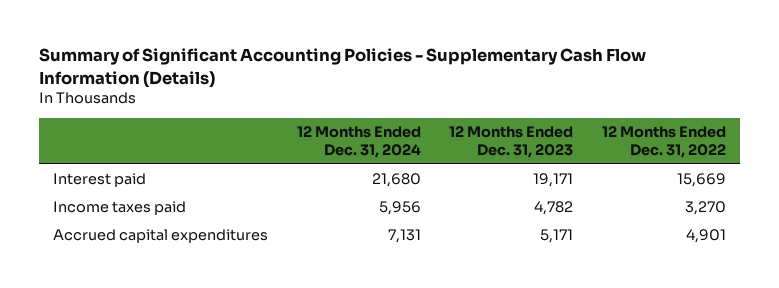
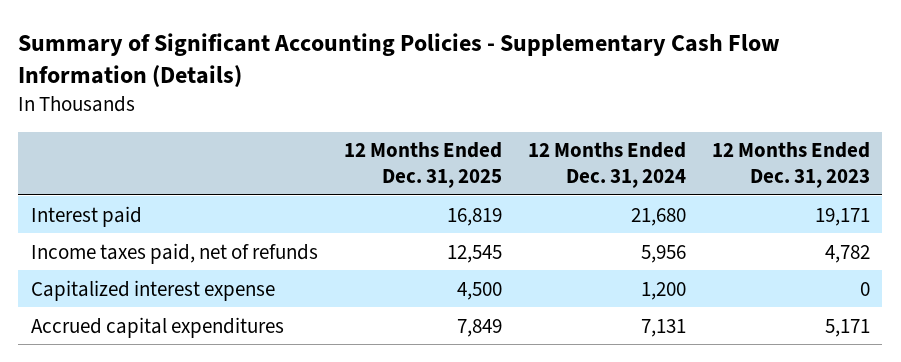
- | 12 Months Ended Dec. 31, 2024 | 12 Months Ended Dec. 31, 2023 | 12 Months Ended Dec. 31, 2022
+ | 12 Months Ended Dec. 31, 2025 | 12 Months Ended Dec. 31, 2024 | 12 Months Ended Dec. 31, 2023
- Income taxes paid | 5,956 | 4,782 | 3,270
+ Income taxes paid, net of refunds | 12,545 | 5,956 | 4,782
+ Capitalized interest expense | 4,500 | 1,200 | 0

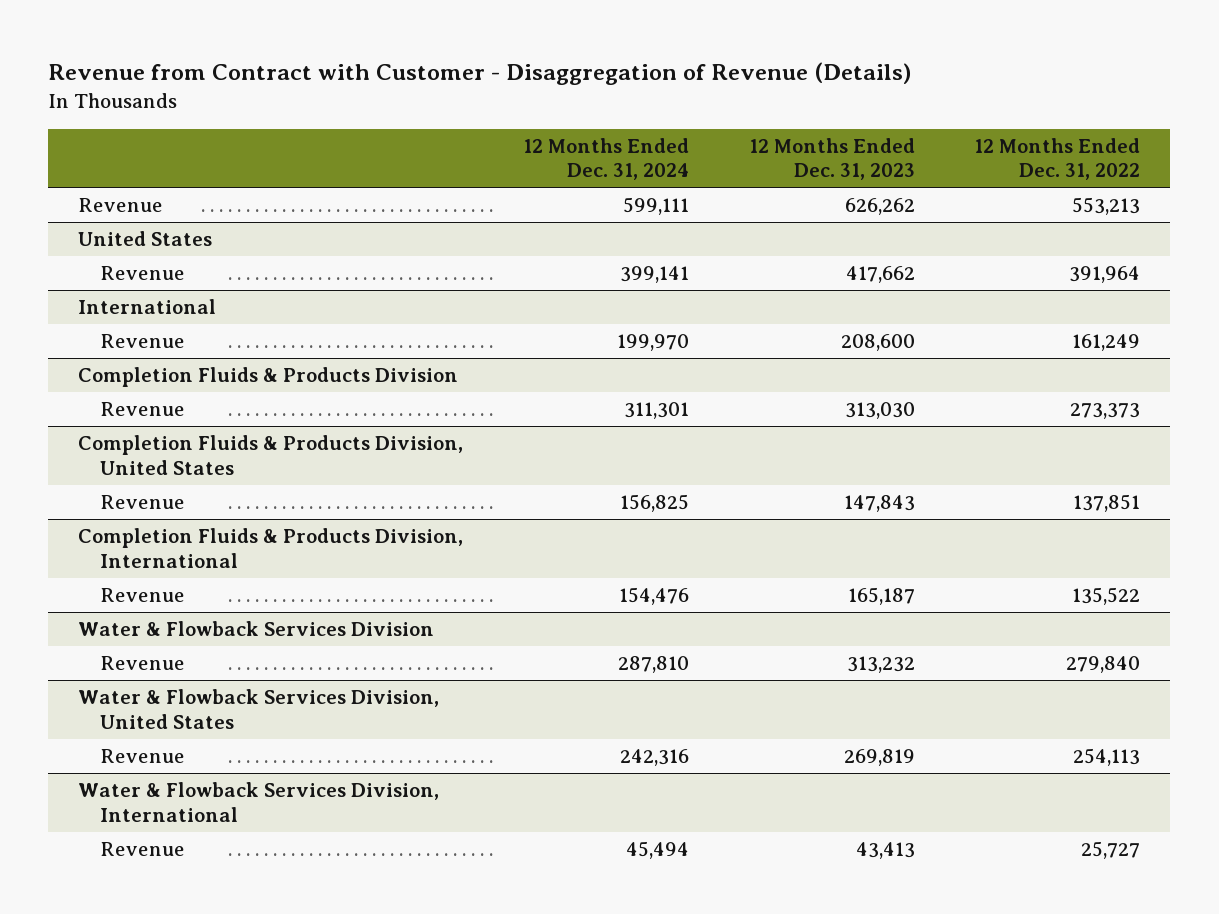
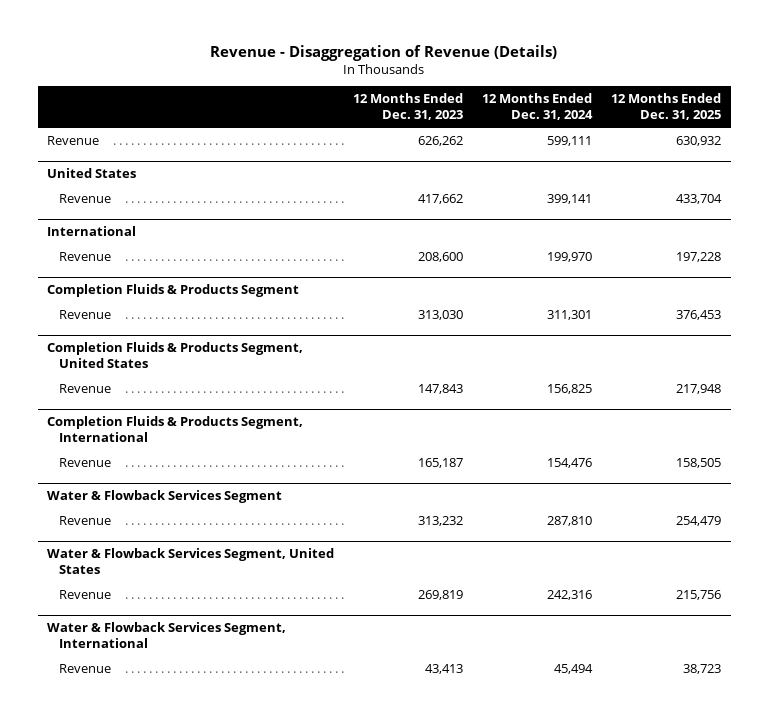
- Revenue from Contract with Customer - Disaggregation of Revenue (Details)
+ Revenue - Disaggregation of Revenue (Details)
- | 12 Months Ended Dec. 31, 2024 | 12 Months Ended Dec. 31, 2023 | 12 Months Ended Dec. 31, 2022
+ | 12 Months Ended Dec. 31, 2023 | 12 Months Ended Dec. 31, 2024 | 12 Months Ended Dec. 31, 2025
- Completion Fluids & Products Division
+ Completion Fluids & Products Segment
- Completion Fluids & Products Division, United States
+ Completion Fluids & Products Segment, United States
- Completion Fluids & Products Division, International
+ Completion Fluids & Products Segment, International
- Water & Flowback Services Division
+ Water & Flowback Services Segment
- Water & Flowback Services Division, United States
+ Water & Flowback Services Segment, United States
- Water & Flowback Services Division, International
+ Water & Flowback Services Segment, International

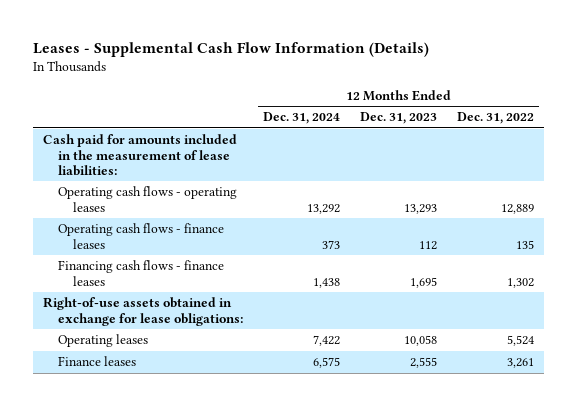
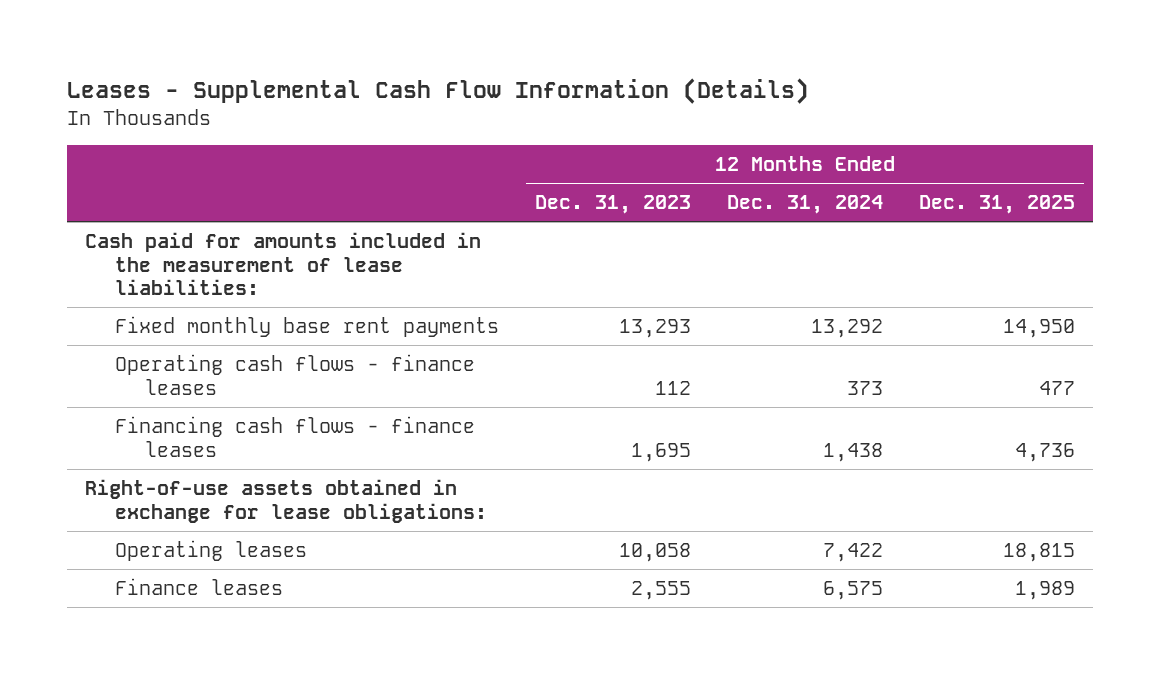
- | 12 Months Ended Dec. 31, 2024 | 12 Months Ended Dec. 31, 2023 | 12 Months Ended Dec. 31, 2022
+ | 12 Months Ended Dec. 31, 2023 | 12 Months Ended Dec. 31, 2024 | 12 Months Ended Dec. 31, 2025
- Operating cash flows - operating leases | 13,292 | 13,293 | 12,889
+ Fixed monthly base rent payments | 13,293 | 13,292 | 14,950

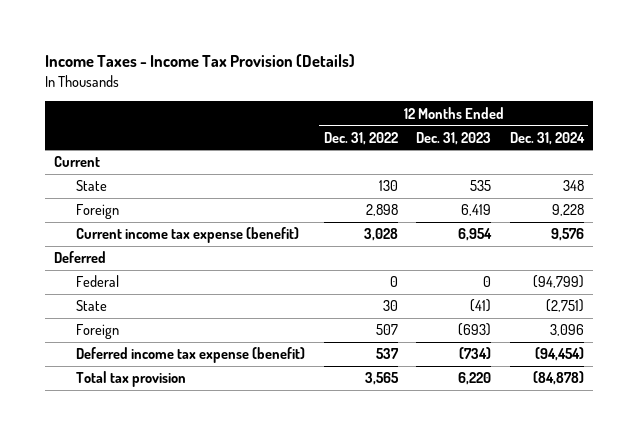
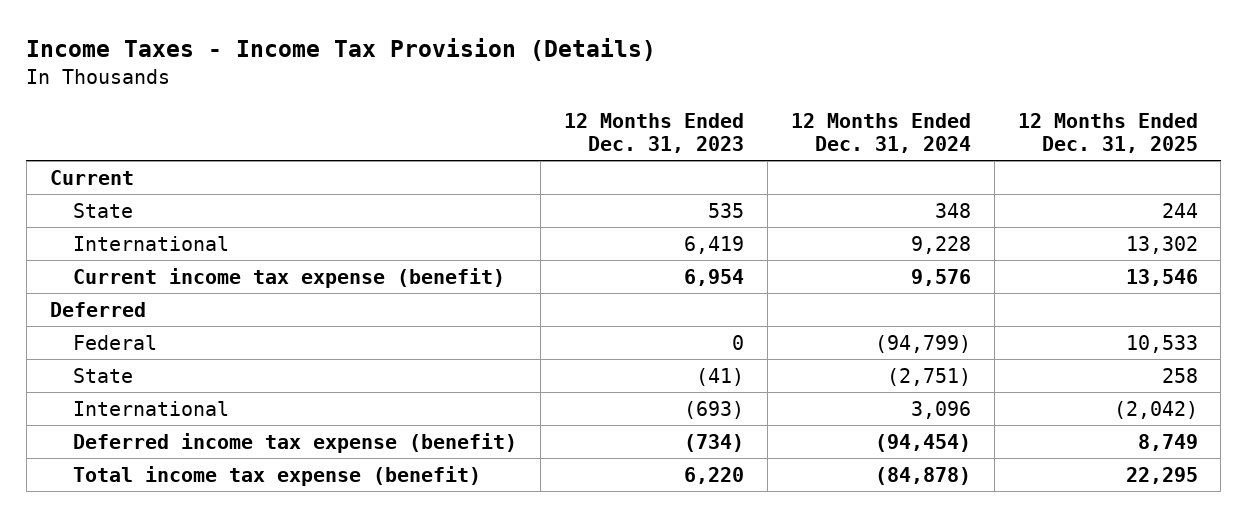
- | 12 Months Ended Dec. 31, 2022 | 12 Months Ended Dec. 31, 2023 | 12 Months Ended Dec. 31, 2024
+ | 12 Months Ended Dec. 31, 2023 | 12 Months Ended Dec. 31, 2024 | 12 Months Ended Dec. 31, 2025
- Foreign | 2,898 | 6,419 | 9,228
+ International | 6,419 | 9,228 | 13,302
- Foreign | 507 | (693) | 3,096
+ International | (693) | 3,096 | (2,042)
- Total tax provision | 3,565 | 6,220 | (84,878)
+ Total income tax expense (benefit) | 6,220 | (84,878) | 22,295

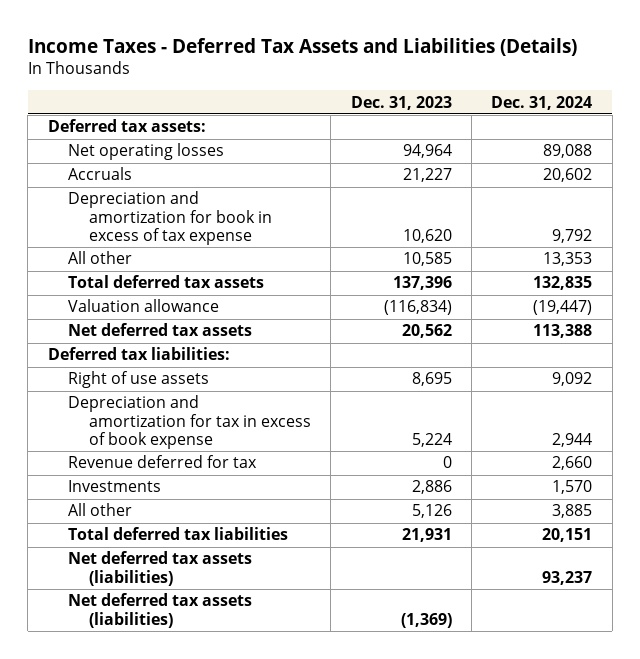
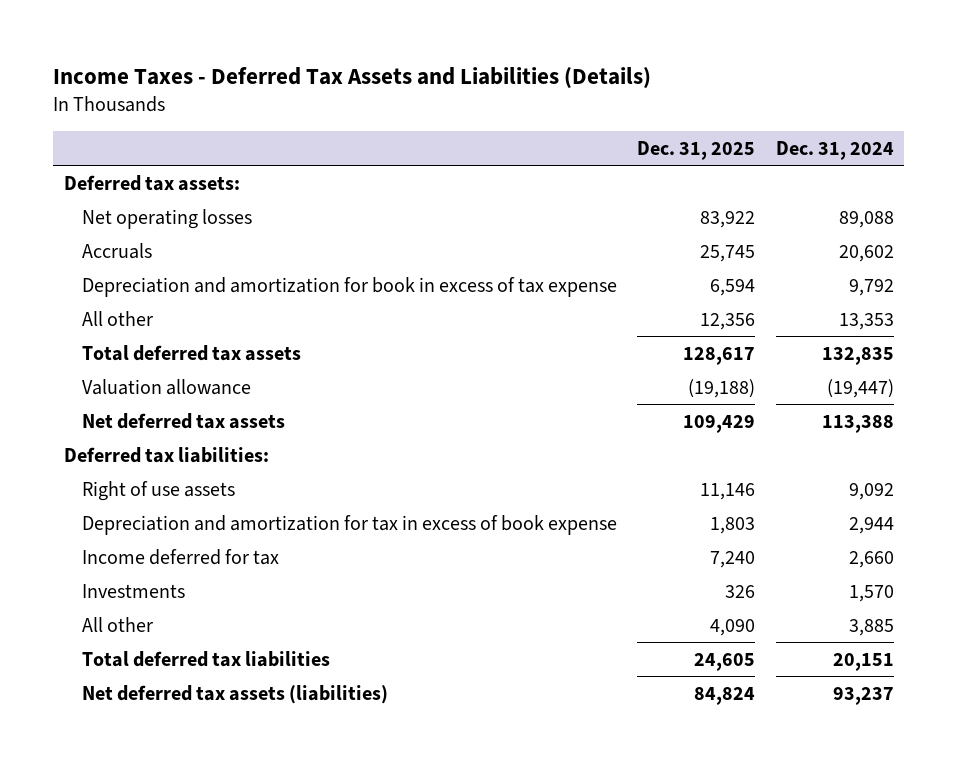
- | Dec. 31, 2023 | Dec. 31, 2024
+ | Dec. 31, 2025 | Dec. 31, 2024
- Revenue deferred for tax | 0 | 2,660
+ Income deferred for tax | 7,240 | 2,660
- Net deferred tax assets (liabilities) | (1,369) |

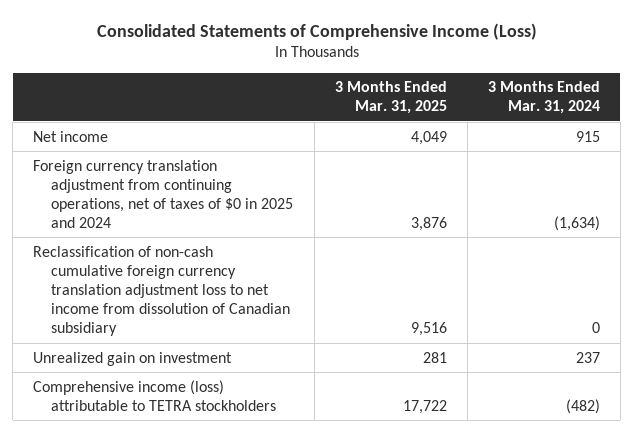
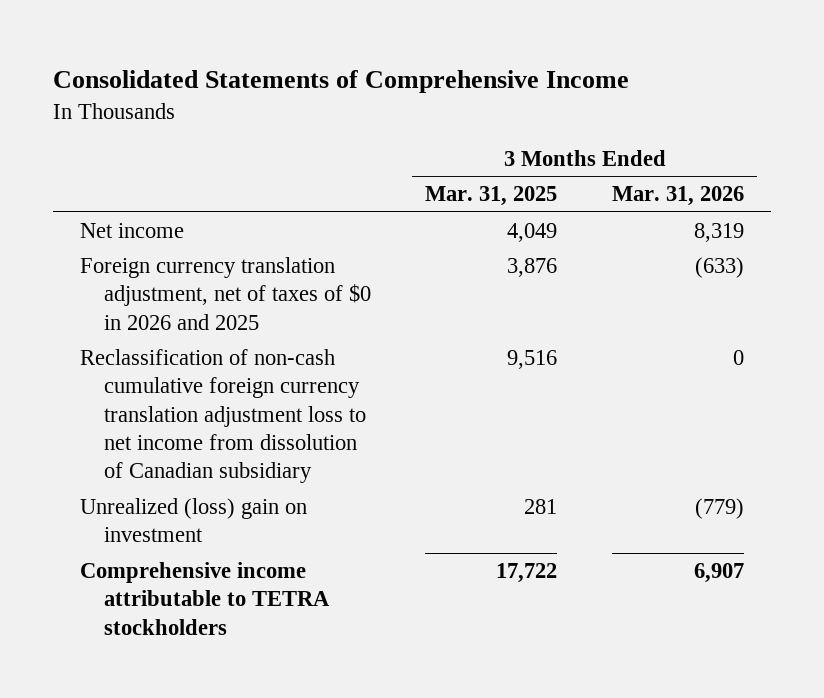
- Consolidated Statements of Comprehensive Income (Loss)
+ Consolidated Statements of Comprehensive Income
- | 3 Months Ended Mar. 31, 2025 | 3 Months Ended Mar. 31, 2024
+ | 3 Months Ended Mar. 31, 2025 | 3 Months Ended Mar. 31, 2026
- Foreign currency translation adjustment from continuing operations, net of taxes of $0 in 2025 and 2024 | 3,876 | (1,634)
+ Foreign currency translation adjustment, net of taxes of $0 in 2026 and 2025 | 3,876 | (633)
- Unrealized gain on investment | 281 | 237
- Comprehensive income (loss) attributable to TETRA stockholders | 17,722 | (482)
+ Unrealized (loss) gain on investment | 281 | (779)
+ Comprehensive income attributable to TETRA stockholders | 17,722 | 6,907

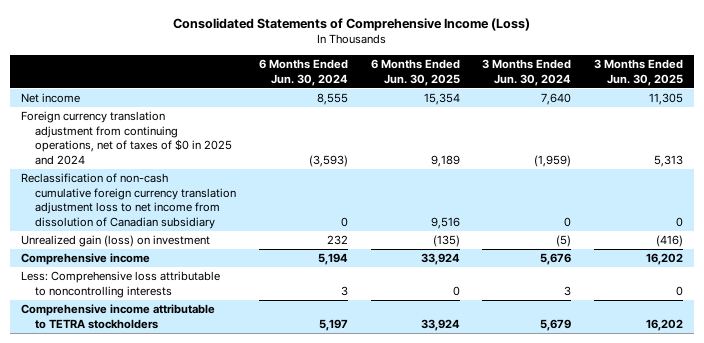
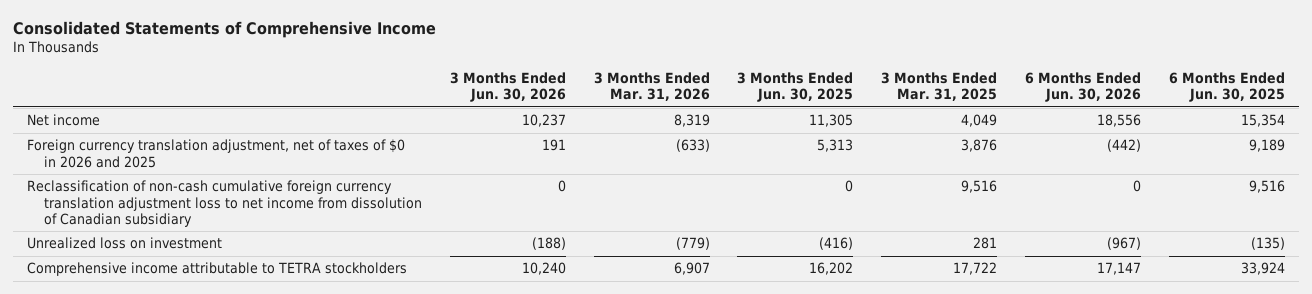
- Consolidated Statements of Comprehensive Income (Loss)
+ Consolidated Statements of Comprehensive Income
- | 6 Months Ended Jun. 30, 2024 | 6 Months Ended Jun. 30, 2025 | 3 Months Ended Jun. 30, 2024 | 3 Months Ended Jun. 30, 2025
+ | 3 Months Ended Jun. 30, 2026 | 3 Months Ended Mar. 31, 2026 | 3 Months Ended Jun. 30, 2025 | 3 Months Ended Mar. 31, 2025 | 6 Months Ended Jun. 30, 2026 | 6 Months Ended Jun. 30, 2025
- Foreign currency translation adjustment from continuing operations, net of taxes of $0 in 2025 and 2024 | (3,593) | 9,189 | (1,959) | 5,313
+ Foreign currency translation adjustment, net of taxes of $0 in 2026 and 2025 | 191 | (633) | 5,313 | 3,876 | (442) | 9,189
- Unrealized gain (loss) on investment | 232 | (135) | (5) | (416)
- Comprehensive income | 5,194 | 33,924 | 5,676 | 16,202
- Less: Comprehensive loss attributable to noncontrolling interests | 3 | 0 | 3 | 0
+ Unrealized loss on investment | (188) | (779) | (416) | 281 | (967) | (135)

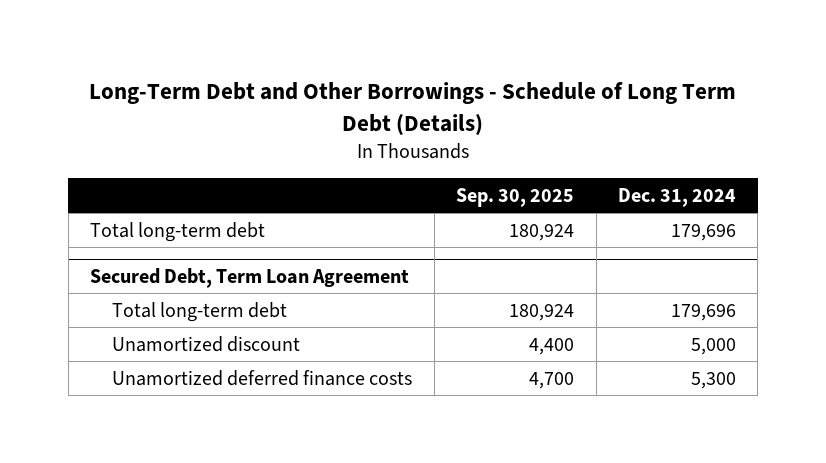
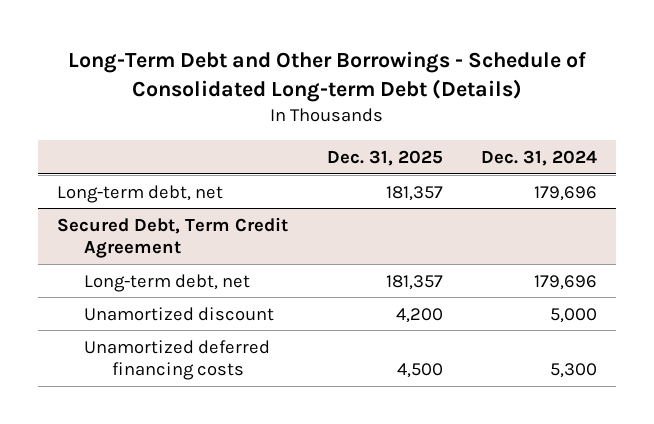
- Long-Term Debt and Other Borrowings - Schedule of Long Term Debt (Details)
+ Long-Term Debt and Other Borrowings - Schedule of Consolidated Long-term Debt (Details)
- | Sep. 30, 2025 | Dec. 31, 2024
+ | Dec. 31, 2025 | Dec. 31, 2024
- Total long-term debt | 180,924 | 179,696
- Secured Debt, Term Loan Agreement
- Total long-term debt | 180,924 | 179,696
+ Long-term debt, net | 181,357 | 179,696
+ Secured Debt, Term Credit Agreement
+ Long-term debt, net | 181,357 | 179,696
- Unamortized deferred finance costs | 4,700 | 5,300
+ Unamortized deferred financing costs | 4,500 | 5,300

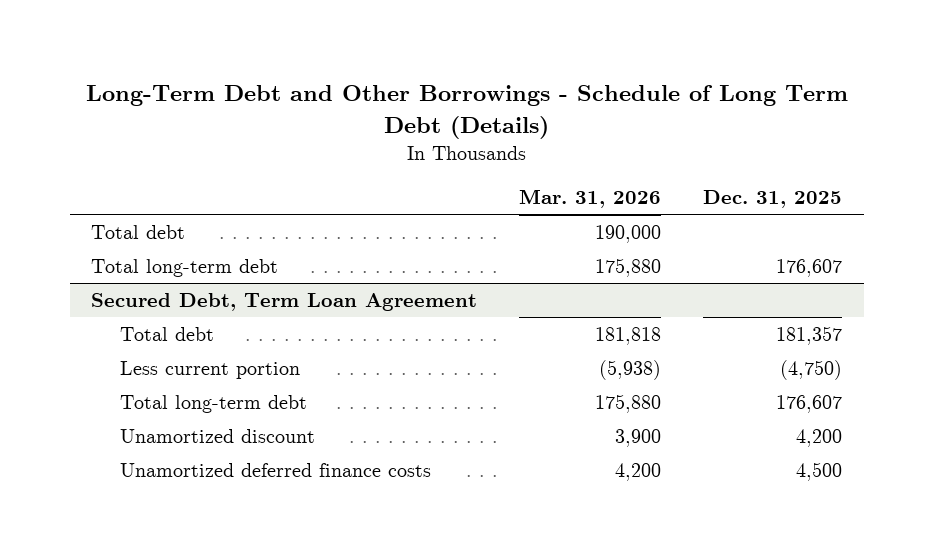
- Long-Term Debt and Other Borrowings - Schedule of Consolidated Long-term Debt (Details)
+ Long-Term Debt and Other Borrowings - Schedule of Long Term Debt (Details)
- | Dec. 31, 2025 | Dec. 31, 2024
+ | Mar. 31, 2026 | Dec. 31, 2025
- Long-term debt, net | 181,357 | 179,696
- Secured Debt, Term Credit Agreement
- Long-term debt, net | 181,357 | 179,696
+ Total debt | 190,000 |
+ Total long-term debt | 175,880 | 176,607
+ Secured Debt, Term Loan Agreement
+ Total debt | 181,818 | 181,357
+ Less current portion | (5,938) | (4,750)
+ Total long-term debt | 175,880 | 176,607
- Unamortized deferred financing costs | 4,500 | 5,300
+ Unamortized deferred finance costs | 4,200 | 4,500

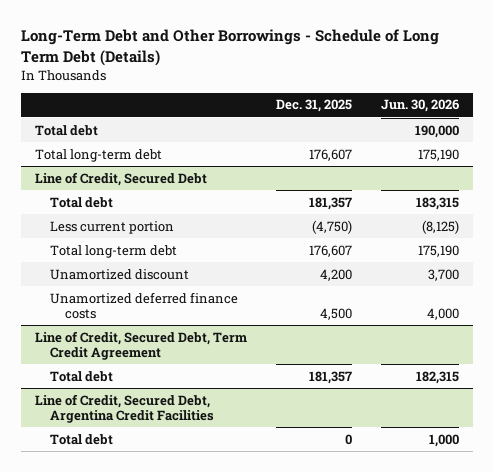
- | Mar. 31, 2026 | Dec. 31, 2025
+ | Dec. 31, 2025 | Jun. 30, 2026
- Secured Debt, Term Loan Agreement
+ Line of Credit, Secured Debt
+ Line of Credit, Secured Debt, Term Credit Agreement
+ Total debt | 181,357 | 182,315
+ Line of Credit, Secured Debt, Argentina Credit Facilities
+ Total debt | 0 | 1,000

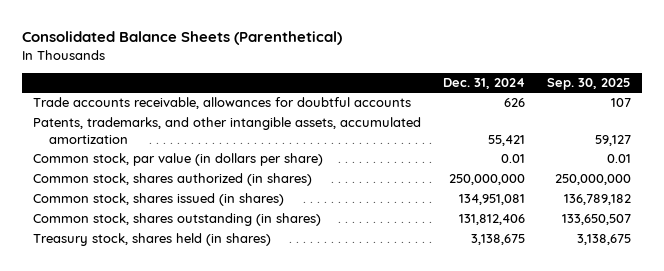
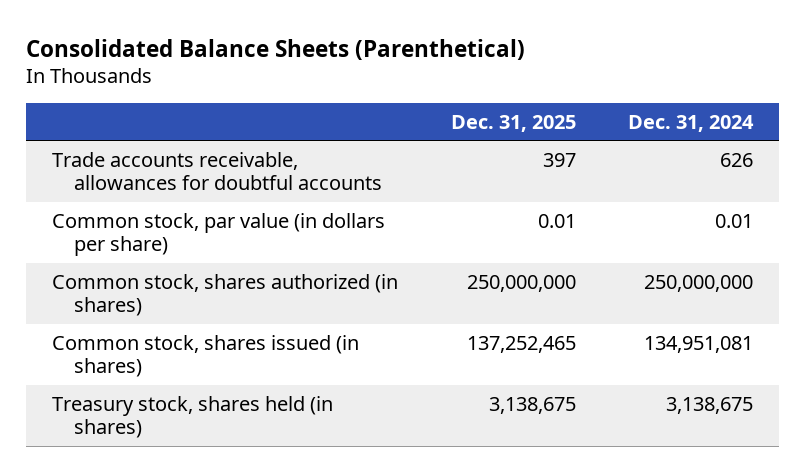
- | Dec. 31, 2024 | Sep. 30, 2025
+ | Dec. 31, 2025 | Dec. 31, 2024
- Patents, trademarks, and other intangible assets, accumulated amortization | 55,421 | 59,127
- Common stock, shares outstanding (in shares) | 131,812,406 | 133,650,507

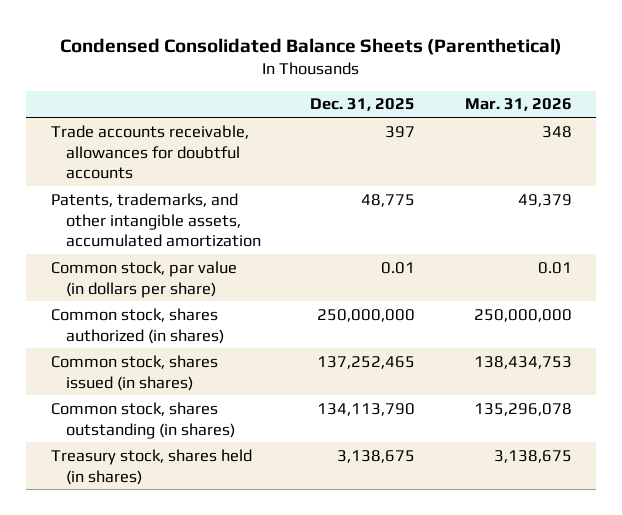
- Consolidated Balance Sheets (Parenthetical)
+ Condensed Consolidated Balance Sheets (Parenthetical)
- | Dec. 31, 2025 | Dec. 31, 2024
+ | Dec. 31, 2025 | Mar. 31, 2026
+ Patents, trademarks, and other intangible assets, accumulated amortization | 48,775 | 49,379
+ Common stock, shares outstanding (in shares) | 134,113,790 | 135,296,078

